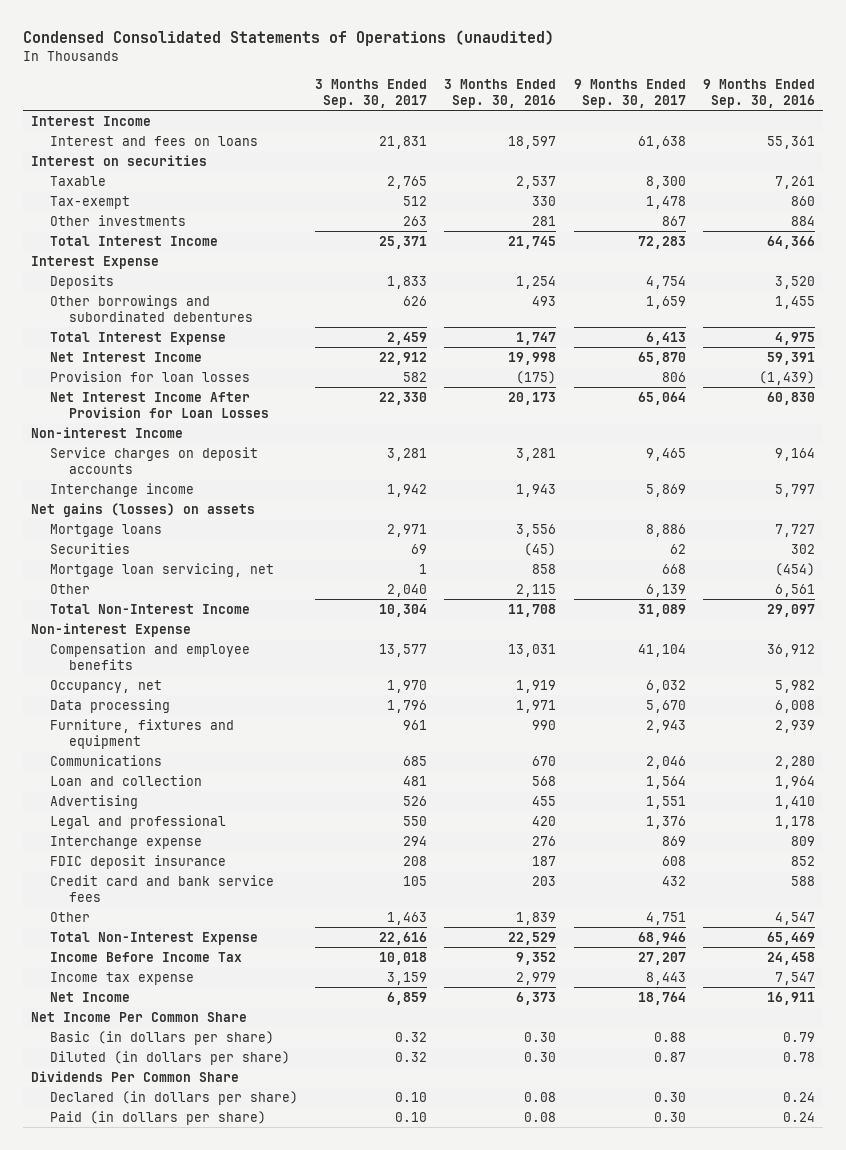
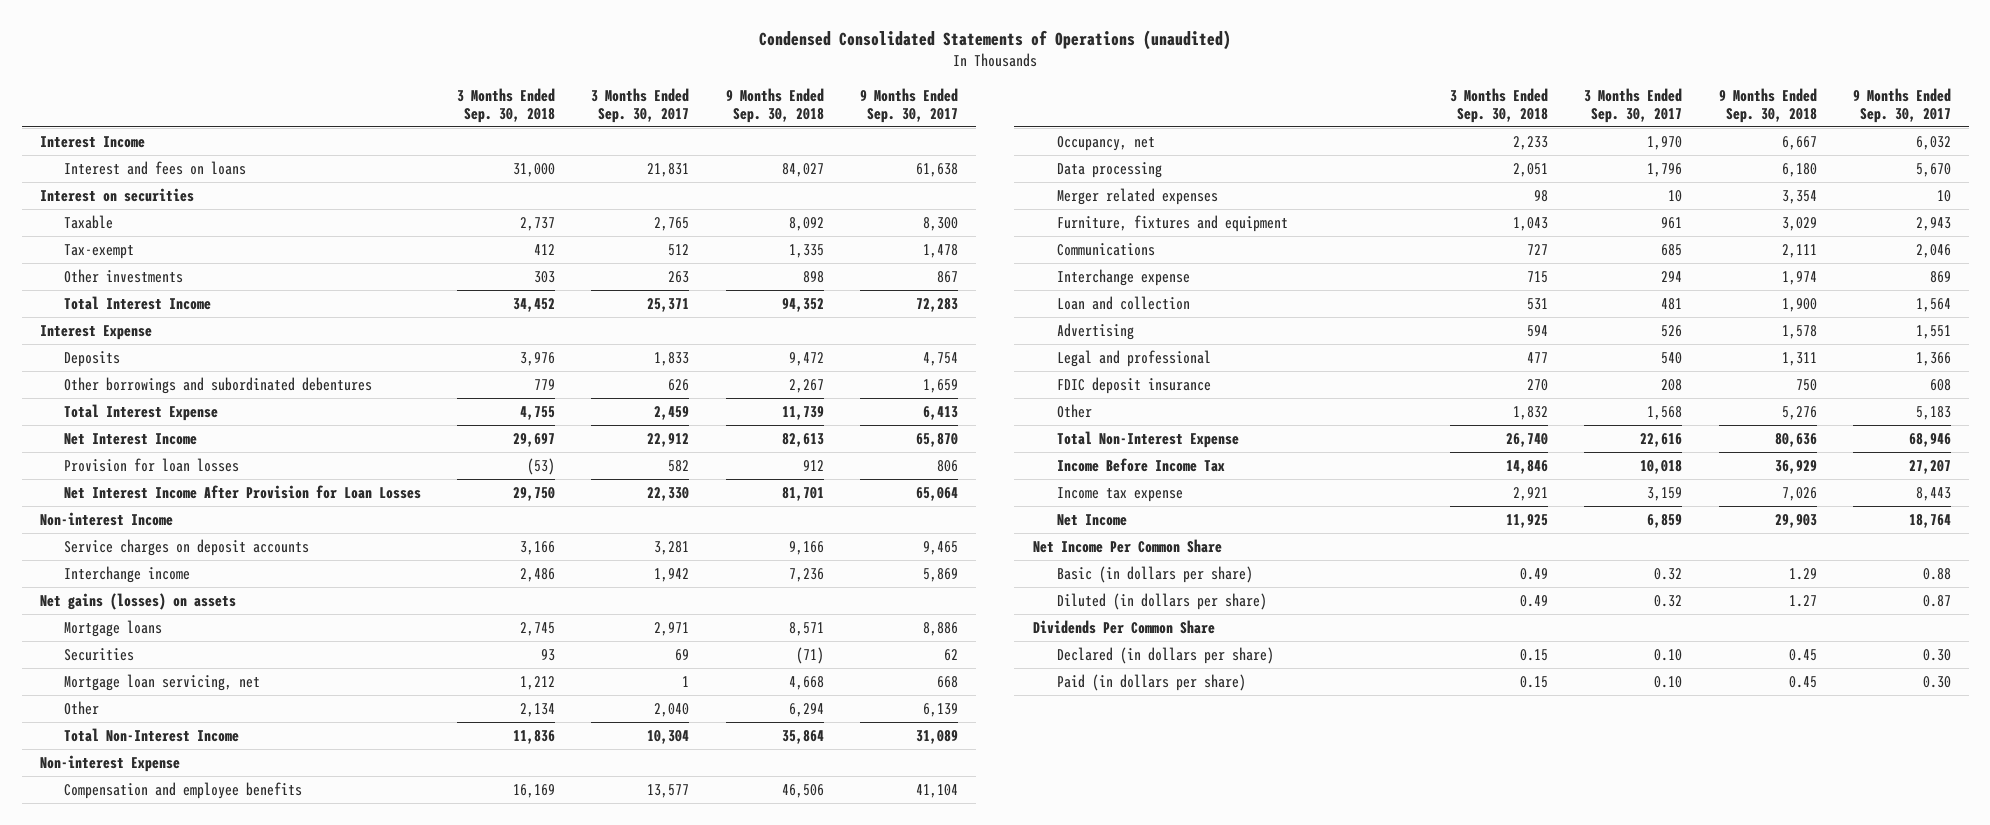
- | 3 Months Ended Sep. 30, 2017 | 3 Months Ended Sep. 30, 2016 | 9 Months Ended Sep. 30, 2017 | 9 Months Ended Sep. 30, 2016
+ | 3 Months Ended Sep. 30, 2018 | 3 Months Ended Sep. 30, 2017 | 9 Months Ended Sep. 30, 2018 | 9 Months Ended Sep. 30, 2017
+ Merger related expenses | 98 | 10 | 3,354 | 10
moved up: Interchange expense | 715 | 294 | 1,974 | 869
- Legal and professional | 550 | 420 | 1,376 | 1,178
+ Legal and professional | 477 | 540 | 1,311 | 1,366
- Credit card and bank service fees | 105 | 203 | 432 | 588
- Other | 1,463 | 1,839 | 4,751 | 4,547
+ Other | 1,832 | 1,568 | 5,276 | 5,183

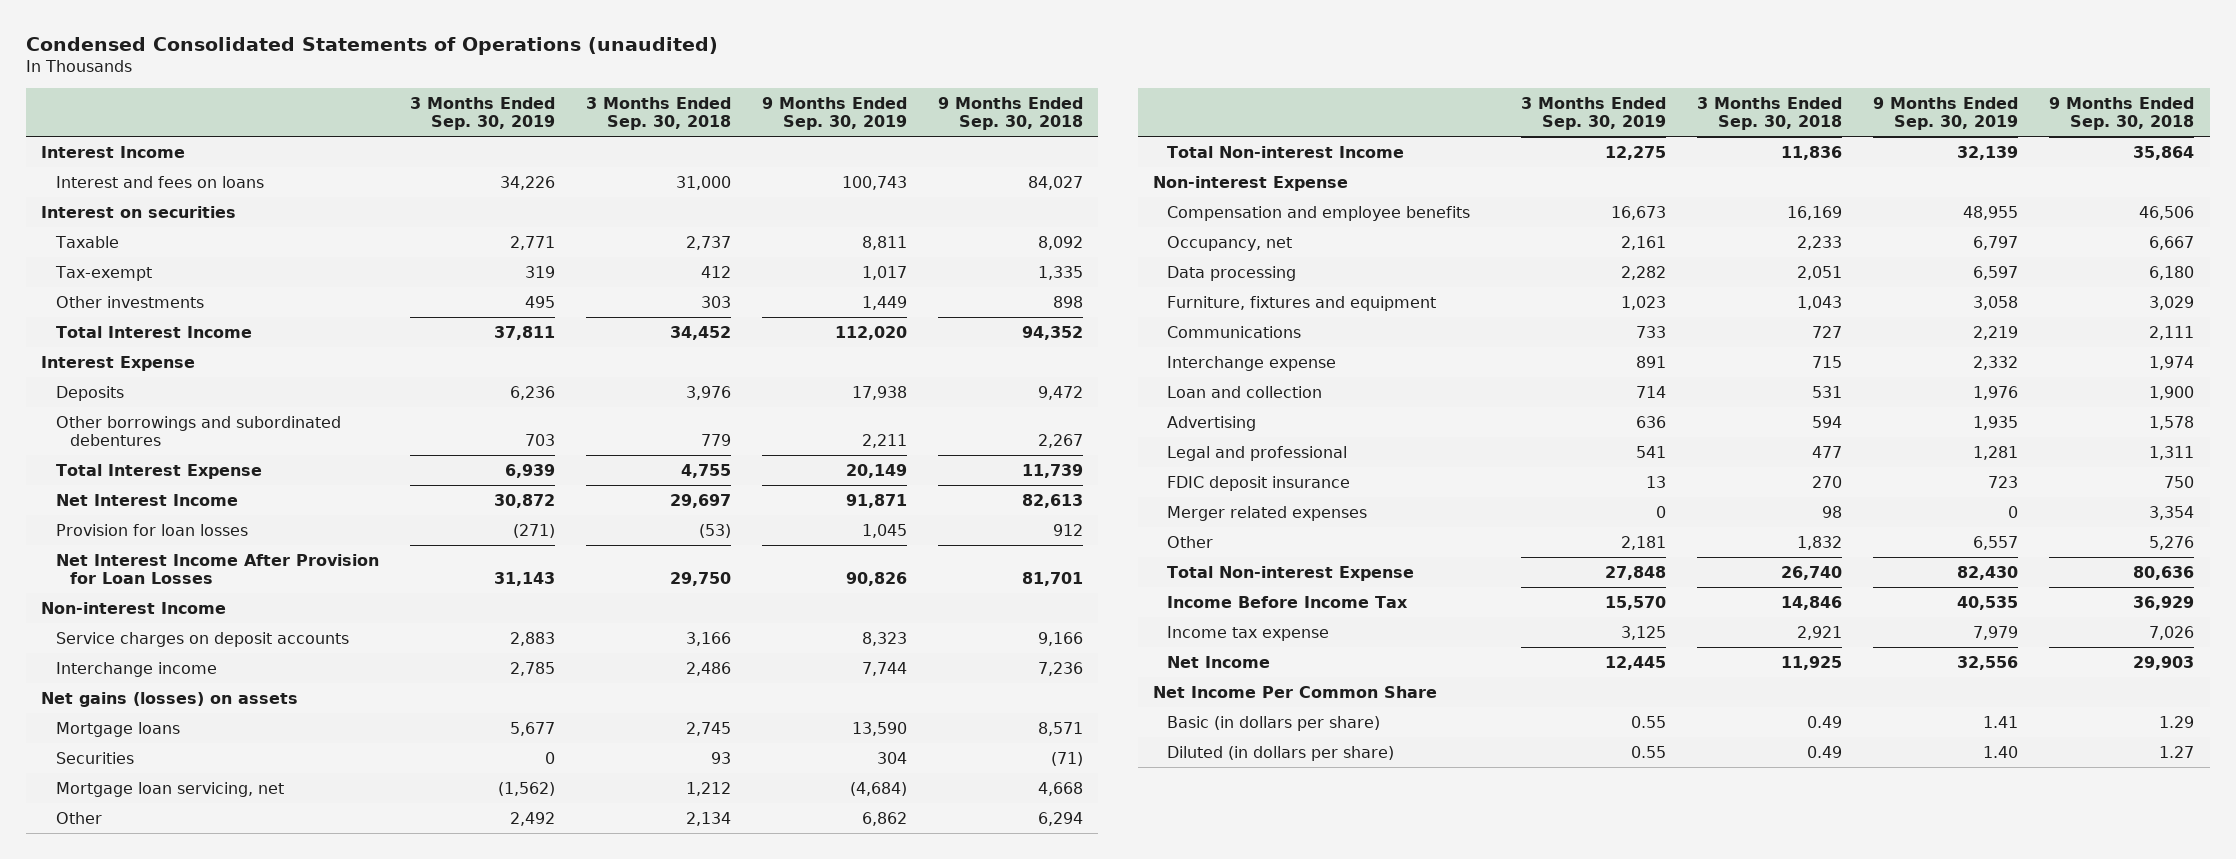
- | 3 Months Ended Sep. 30, 2018 | 3 Months Ended Sep. 30, 2017 | 9 Months Ended Sep. 30, 2018 | 9 Months Ended Sep. 30, 2017
+ | 3 Months Ended Sep. 30, 2019 | 3 Months Ended Sep. 30, 2018 | 9 Months Ended Sep. 30, 2019 | 9 Months Ended Sep. 30, 2018
- Total Non-Interest Income | 11,836 | 10,304 | 35,864 | 31,089
+ Total Non-interest Income | 12,275 | 11,836 | 32,139 | 35,864
moved down: Merger related expenses | 0 | 98 | 0 | 3,354
- Total Non-Interest Expense | 26,740 | 22,616 | 80,636 | 68,946
+ Total Non-interest Expense | 27,848 | 26,740 | 82,430 | 80,636
- Dividends Per Common Share
- Declared (in dollars per share) | 0.15 | 0.10 | 0.45 | 0.30
- Paid (in dollars per share) | 0.15 | 0.10 | 0.45 | 0.30

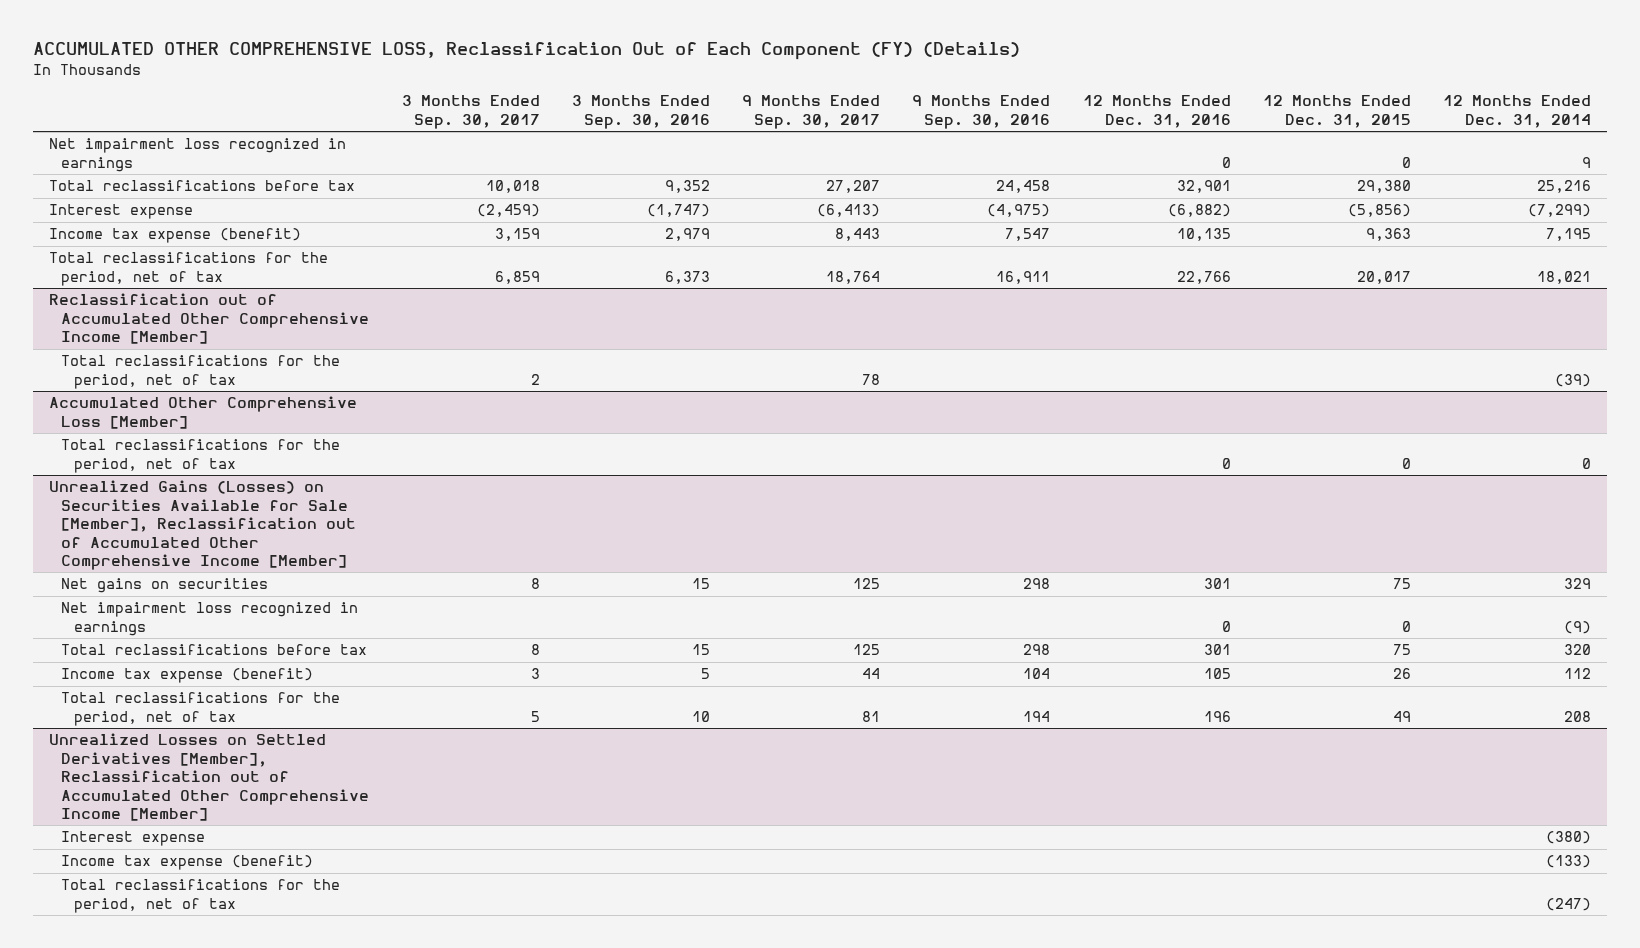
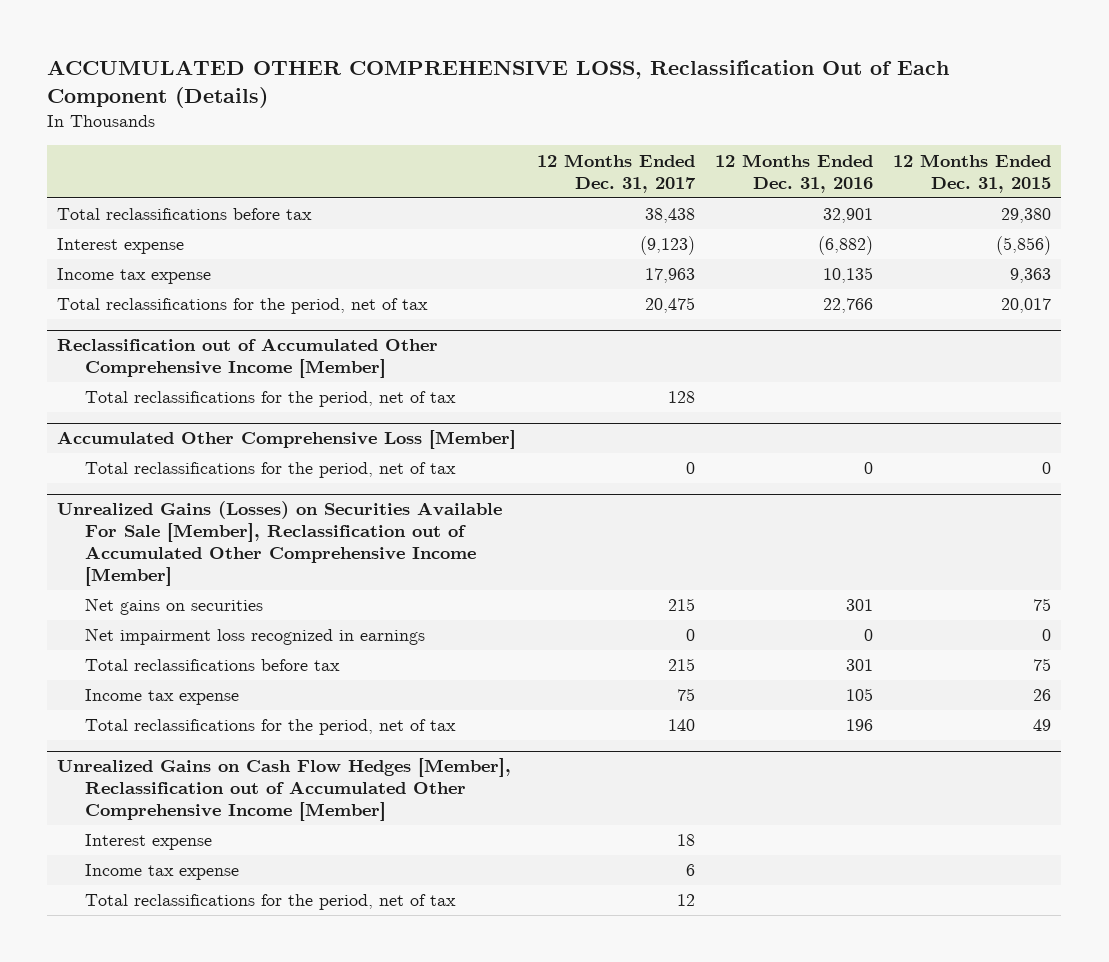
- ACCUMULATED OTHER COMPREHENSIVE LOSS, Reclassification Out of Each Component (FY) (Details)
+ ACCUMULATED OTHER COMPREHENSIVE LOSS, Reclassification Out of Each Component (Details)
- | 3 Months Ended Sep. 30, 2017 | 3 Months Ended Sep. 30, 2016 | 9 Months Ended Sep. 30, 2017 | 9 Months Ended Sep. 30, 2016 | 12 Months Ended Dec. 31, 2016 | 12 Months Ended Dec. 31, 2015 | 12 Months Ended Dec. 31, 2014
+ | 12 Months Ended Dec. 31, 2017 | 12 Months Ended Dec. 31, 2016 | 12 Months Ended Dec. 31, 2015
- Net impairment loss recognized in earnings | | | | | 0 | 0 | 9
- Income tax expense (benefit) | 3,159 | 2,979 | 8,443 | 7,547 | 10,135 | 9,363 | 7,195
+ Income tax expense | 17,963 | 10,135 | 9,363
- Unrealized Gains (Losses) on Securities Available for Sale [Member], Reclassification out of Accumulated Other Comprehensive Income [Member]
+ Unrealized Gains (Losses) on Securities Available For Sale [Member], Reclassification out of Accumulated Other Comprehensive Income [Member]
- Income tax expense (benefit) | 3 | 5 | 44 | 104 | 105 | 26 | 112
+ Income tax expense | 75 | 105 | 26
- Unrealized Losses on Settled Derivatives [Member], Reclassification out of Accumulated Other Comprehensive Income [Member]
+ Unrealized Gains on Cash Flow Hedges [Member], Reclassification out of Accumulated Other Comprehensive Income [Member]
- Income tax expense (benefit) | | | | | | | (133)
+ Income tax expense | 6 | |

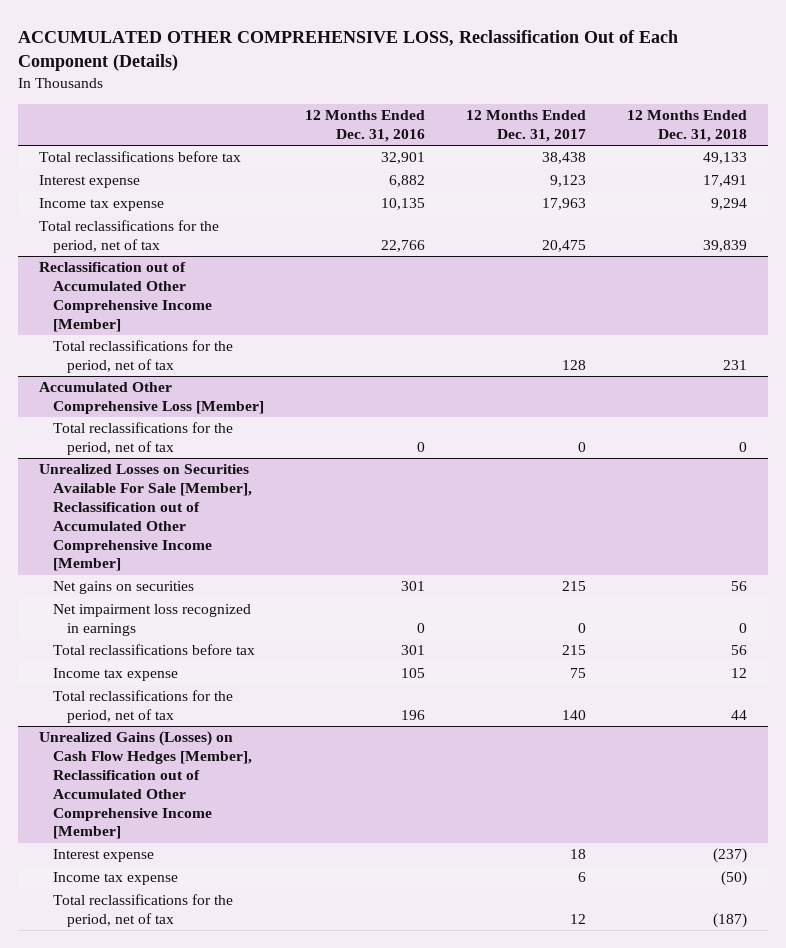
- | 12 Months Ended Dec. 31, 2017 | 12 Months Ended Dec. 31, 2016 | 12 Months Ended Dec. 31, 2015
+ | 12 Months Ended Dec. 31, 2016 | 12 Months Ended Dec. 31, 2017 | 12 Months Ended Dec. 31, 2018
- Interest expense | (9,123) | (6,882) | (5,856)
+ Interest expense | 6,882 | 9,123 | 17,491
- Unrealized Gains (Losses) on Securities Available For Sale [Member], Reclassification out of Accumulated Other Comprehensive Income [Member]
+ Unrealized Losses on Securities Available For Sale [Member], Reclassification out of Accumulated Other Comprehensive Income [Member]
- Unrealized Gains on Cash Flow Hedges [Member], Reclassification out of Accumulated Other Comprehensive Income [Member]
+ Unrealized Gains (Losses) on Cash Flow Hedges [Member], Reclassification out of Accumulated Other Comprehensive Income [Member]

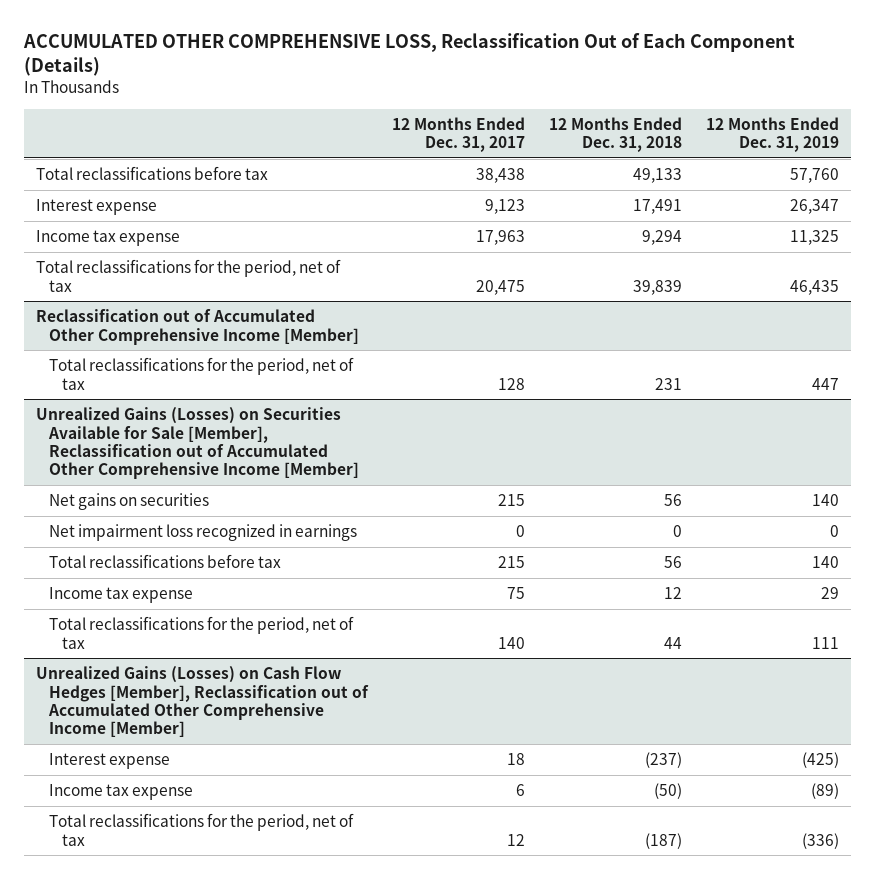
- | 12 Months Ended Dec. 31, 2016 | 12 Months Ended Dec. 31, 2017 | 12 Months Ended Dec. 31, 2018
+ | 12 Months Ended Dec. 31, 2017 | 12 Months Ended Dec. 31, 2018 | 12 Months Ended Dec. 31, 2019
- Accumulated Other Comprehensive Loss [Member]
- Total reclassifications for the period, net of tax | 0 | 0 | 0
- Unrealized Losses on Securities Available For Sale [Member], Reclassification out of Accumulated Other Comprehensive Income [Member]
+ Unrealized Gains (Losses) on Securities Available for Sale [Member], Reclassification out of Accumulated Other Comprehensive Income [Member]

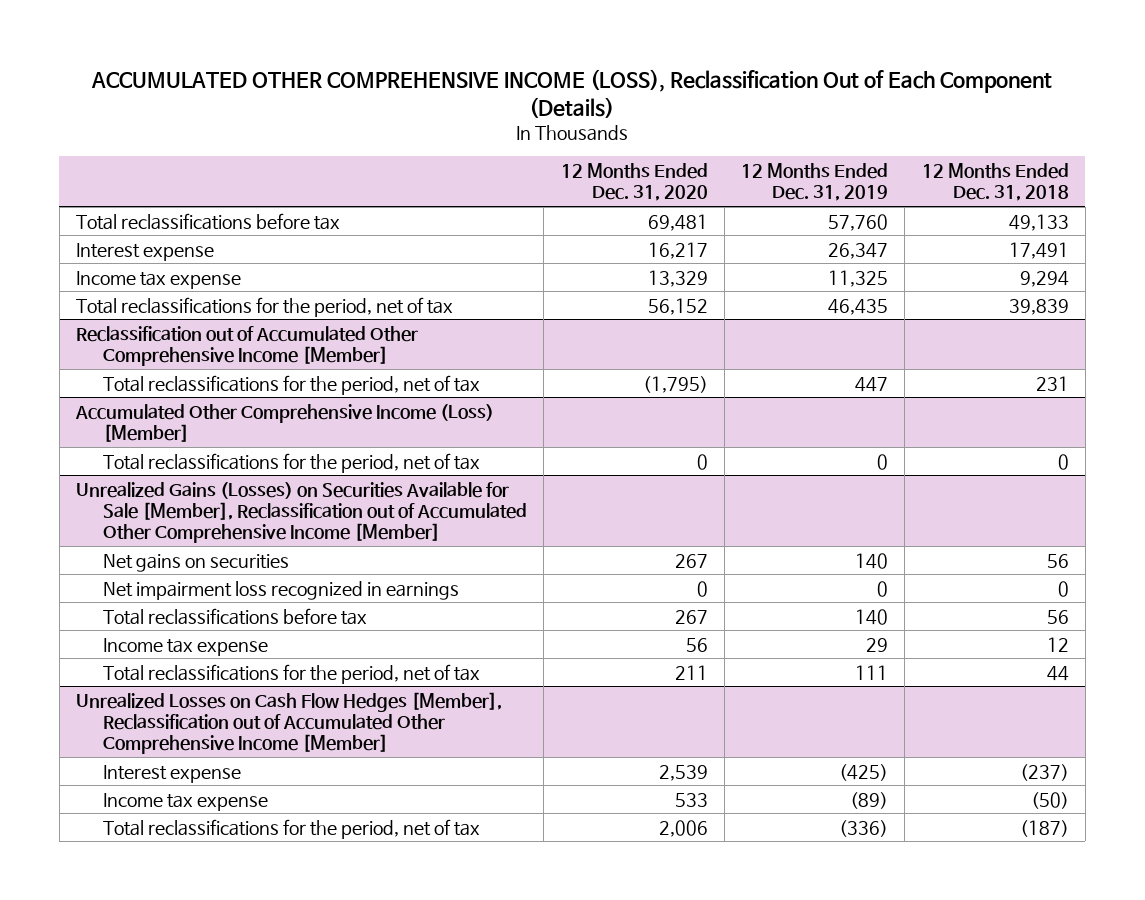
- ACCUMULATED OTHER COMPREHENSIVE LOSS, Reclassification Out of Each Component (Details)
+ ACCUMULATED OTHER COMPREHENSIVE INCOME (LOSS), Reclassification Out of Each Component (Details)
- | 12 Months Ended Dec. 31, 2017 | 12 Months Ended Dec. 31, 2018 | 12 Months Ended Dec. 31, 2019
+ | 12 Months Ended Dec. 31, 2020 | 12 Months Ended Dec. 31, 2019 | 12 Months Ended Dec. 31, 2018
+ Accumulated Other Comprehensive Income (Loss) [Member]
+ Total reclassifications for the period, net of tax | 0 | 0 | 0
- Unrealized Gains (Losses) on Cash Flow Hedges [Member], Reclassification out of Accumulated Other Comprehensive Income [Member]
+ Unrealized Losses on Cash Flow Hedges [Member], Reclassification out of Accumulated Other Comprehensive Income [Member]

